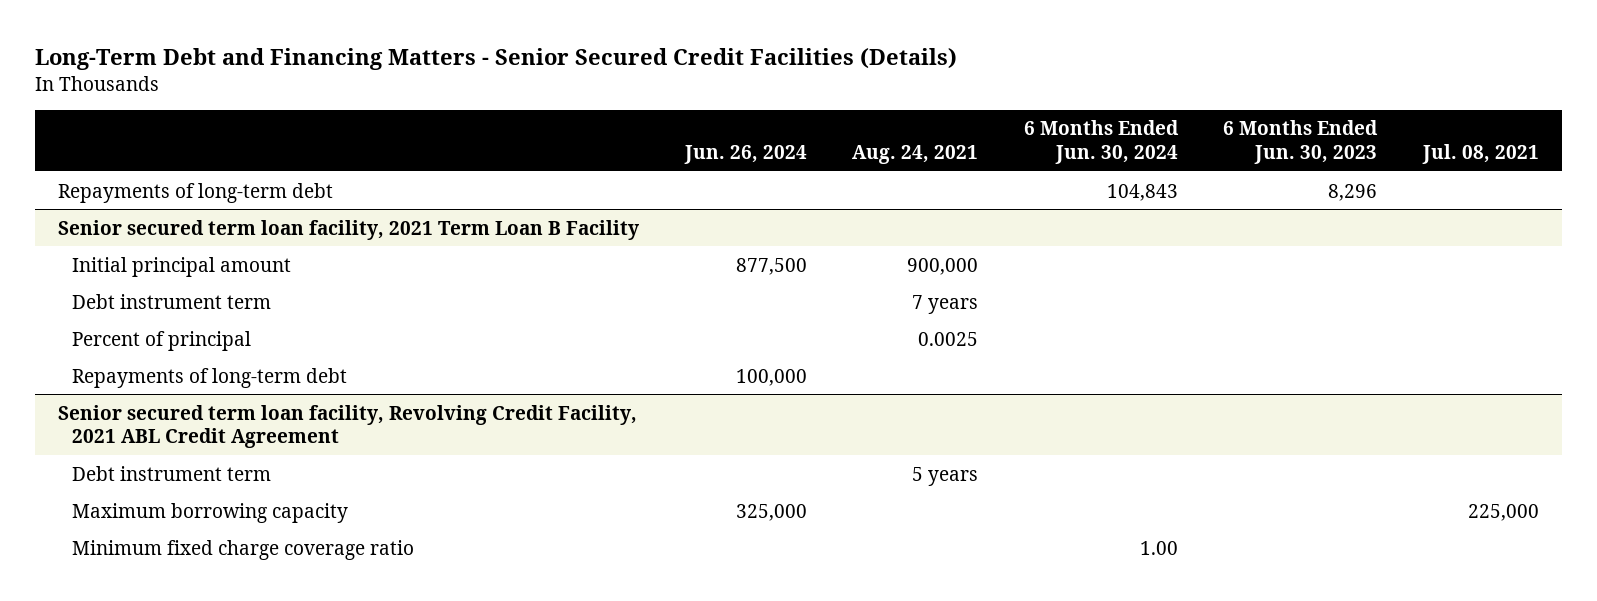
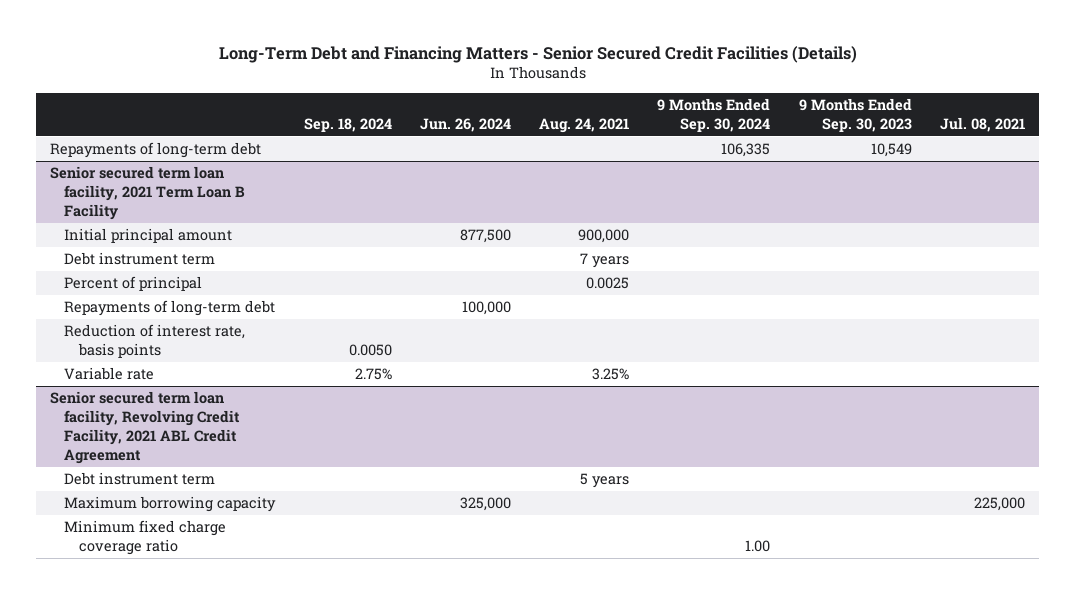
- | Jun. 26, 2024 | Aug. 24, 2021 | 6 Months Ended Jun. 30, 2024 | 6 Months Ended Jun. 30, 2023 | Jul. 08, 2021
+ | Sep. 18, 2024 | Jun. 26, 2024 | Aug. 24, 2021 | 9 Months Ended Sep. 30, 2024 | 9 Months Ended Sep. 30, 2023 | Jul. 08, 2021
@ Senior secured term loan facility, 2021 Term Loan B Facility
+ Reduction of interest rate, basis points | 0.0050 | | | | |
+ Variable rate | 2.75% | | 3.25% | | |

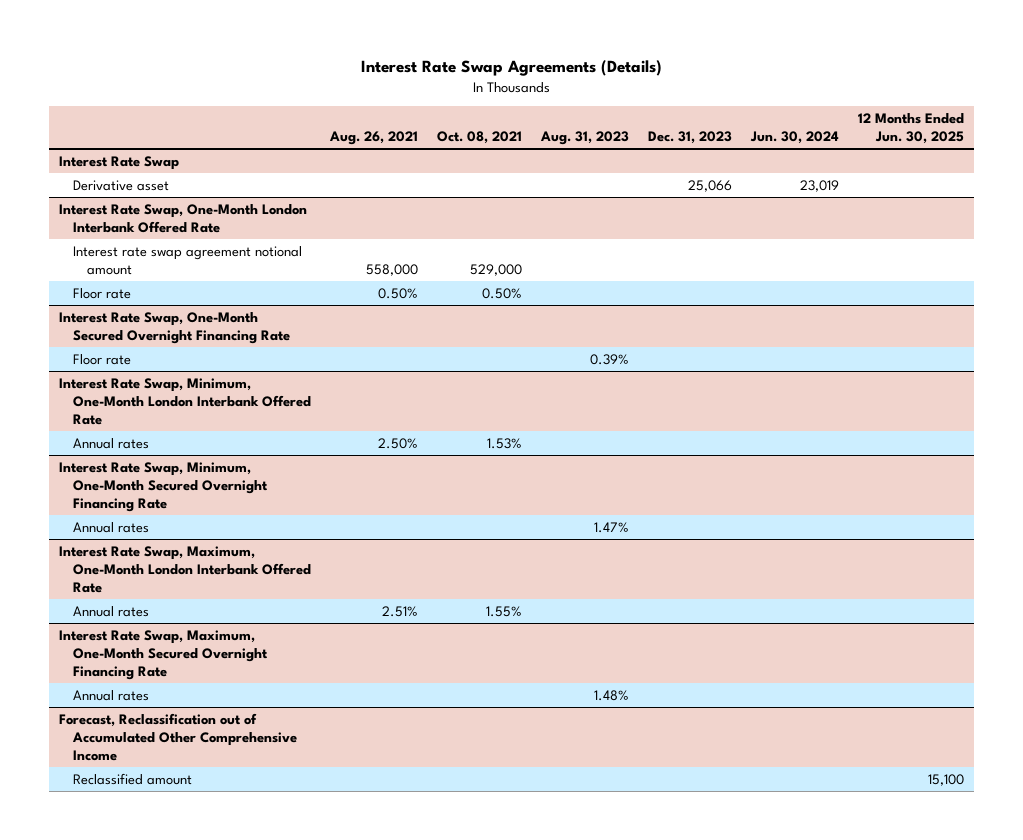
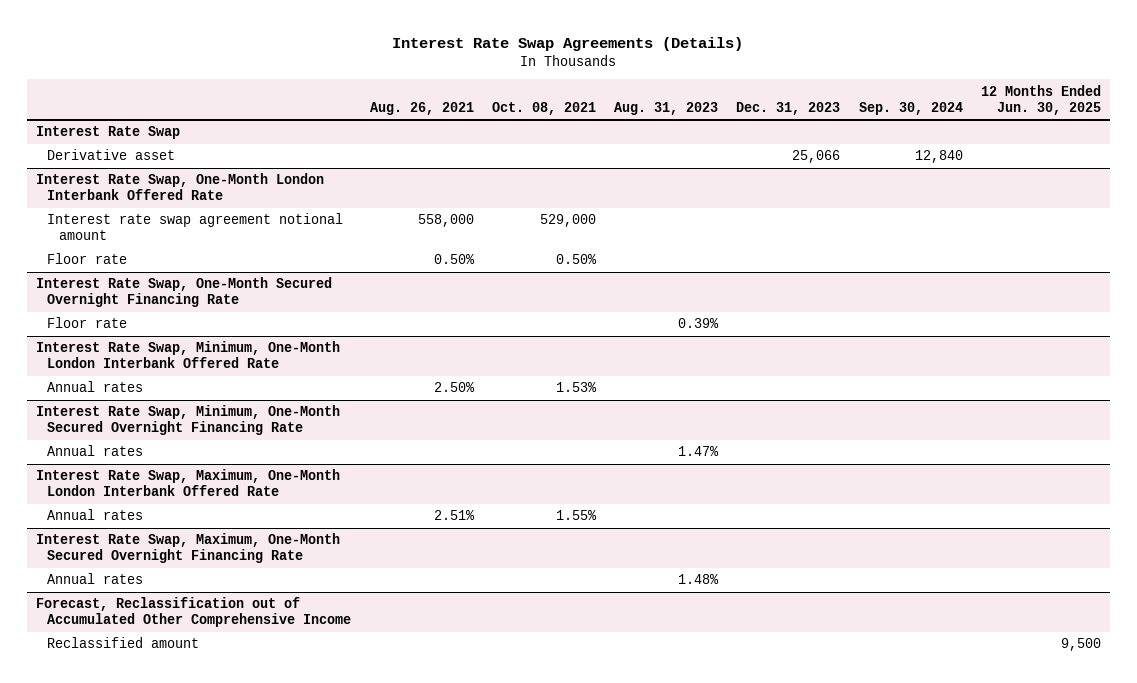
- | Aug. 26, 2021 | Oct. 08, 2021 | Aug. 31, 2023 | Dec. 31, 2023 | Jun. 30, 2024 | 12 Months Ended Jun. 30, 2025
+ | Aug. 26, 2021 | Oct. 08, 2021 | Aug. 31, 2023 | Dec. 31, 2023 | Sep. 30, 2024 | 12 Months Ended Jun. 30, 2025
@ Forecast, Reclassification out of Accumulated Other Comprehensive Income
- Reclassified amount | | | | | | 15,100
+ Reclassified amount | | | | | | 9,500

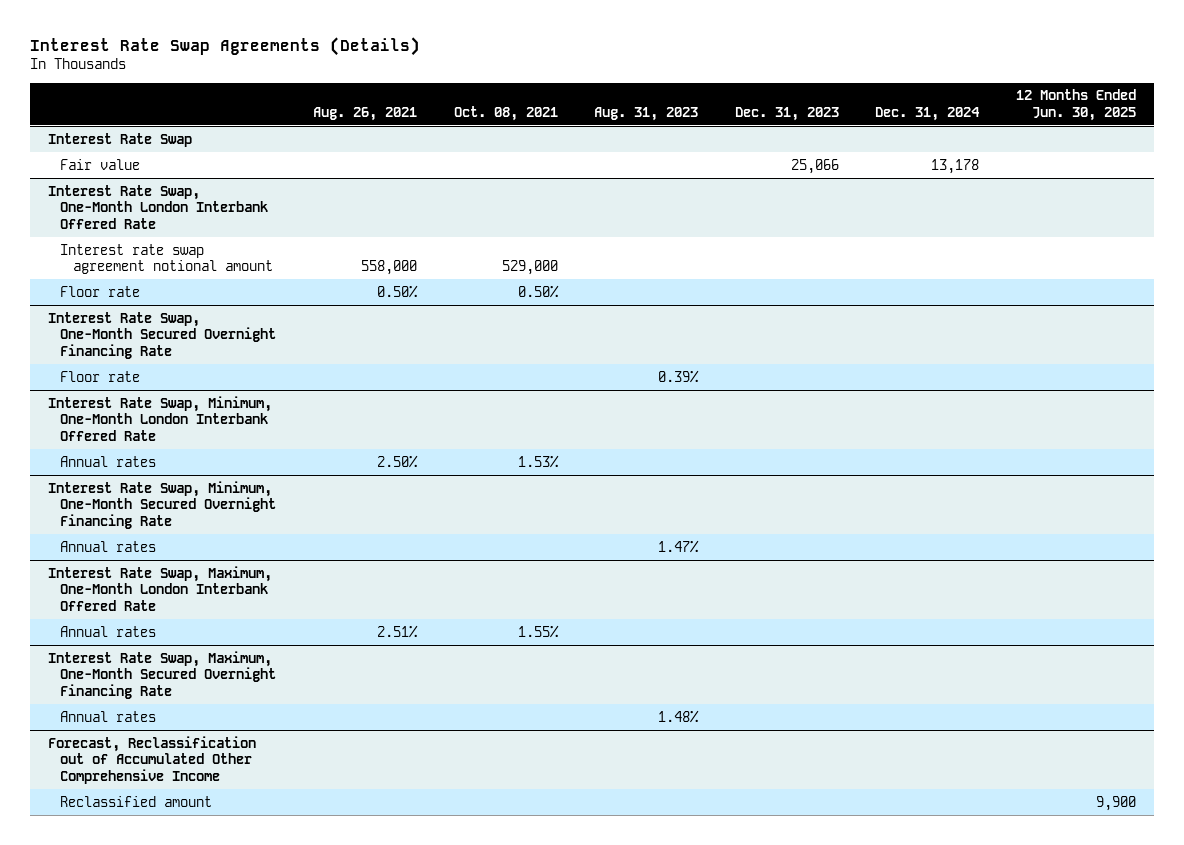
- | Aug. 26, 2021 | Oct. 08, 2021 | Aug. 31, 2023 | Dec. 31, 2023 | Sep. 30, 2024 | 12 Months Ended Jun. 30, 2025
+ | Aug. 26, 2021 | Oct. 08, 2021 | Aug. 31, 2023 | Dec. 31, 2023 | Dec. 31, 2024 | 12 Months Ended Jun. 30, 2025
@ Interest Rate Swap
- Derivative asset | | | | 25,066 | 12,840 |
+ Fair value | | | | 25,066 | 13,178 |
@ Forecast, Reclassification out of Accumulated Other Comprehensive Income
- Reclassified amount | | | | | | 9,500
+ Reclassified amount | | | | | | 9,900

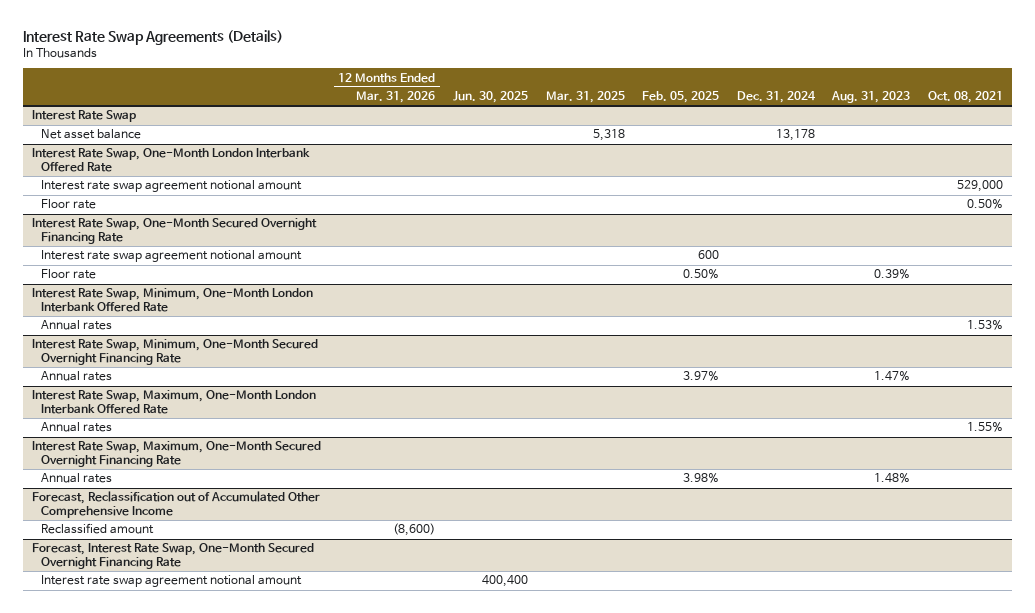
- | Aug. 26, 2021 | Oct. 08, 2021 | Aug. 31, 2023 | Dec. 31, 2023 | Dec. 31, 2024 | 12 Months Ended Jun. 30, 2025
+ | 12 Months Ended Mar. 31, 2026 | Jun. 30, 2025 | Mar. 31, 2025 | Feb. 05, 2025 | Dec. 31, 2024 | Aug. 31, 2023 | Oct. 08, 2021
@ Interest Rate Swap
- Fair value | | | | 25,066 | 13,178 |
+ Net asset balance | | | 5,318 | | 13,178 | |
@ Interest Rate Swap, One-Month Secured Overnight Financing Rate
+ Interest rate swap agreement notional amount | | | | 600 | | |
+ Forecast, Interest Rate Swap, One-Month Secured Overnight Financing Rate
+ Interest rate swap agreement notional amount | | 400,400 | | | | |

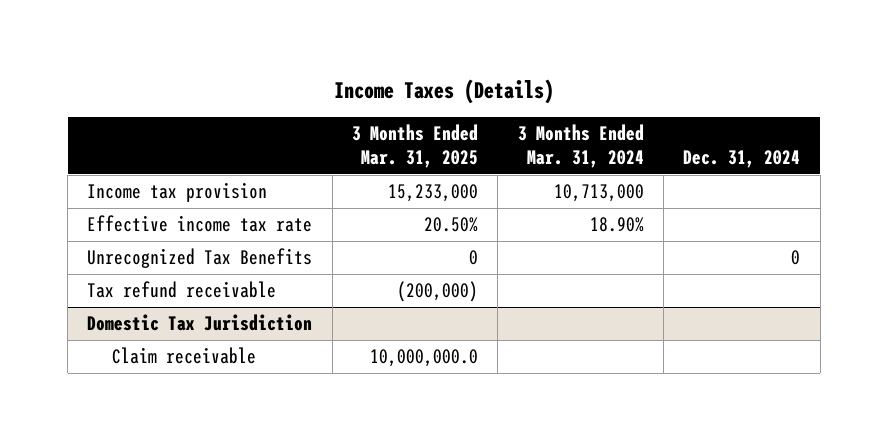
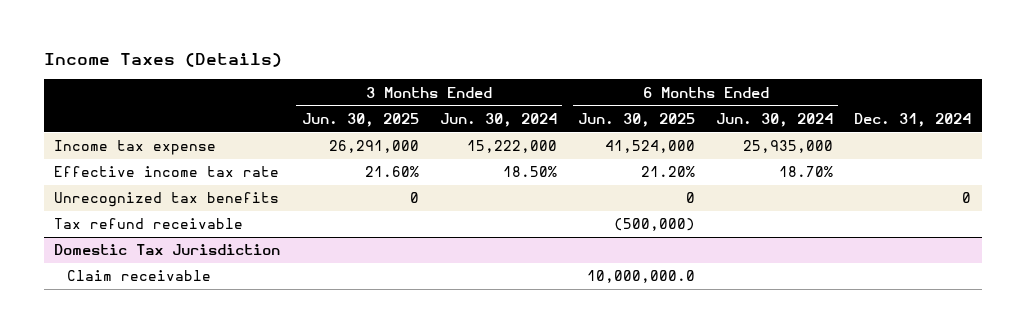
- | 3 Months Ended Mar. 31, 2025 | 3 Months Ended Mar. 31, 2024 | Dec. 31, 2024
+ | 3 Months Ended Jun. 30, 2025 | 3 Months Ended Jun. 30, 2024 | 6 Months Ended Jun. 30, 2025 | 6 Months Ended Jun. 30, 2024 | Dec. 31, 2024
- Income tax provision | 15,233,000 | 10,713,000 |
+ Income tax expense | 26,291,000 | 15,222,000 | 41,524,000 | 25,935,000 |
- Unrecognized Tax Benefits | 0 | | 0
+ Unrecognized tax benefits | 0 | | 0 | | 0

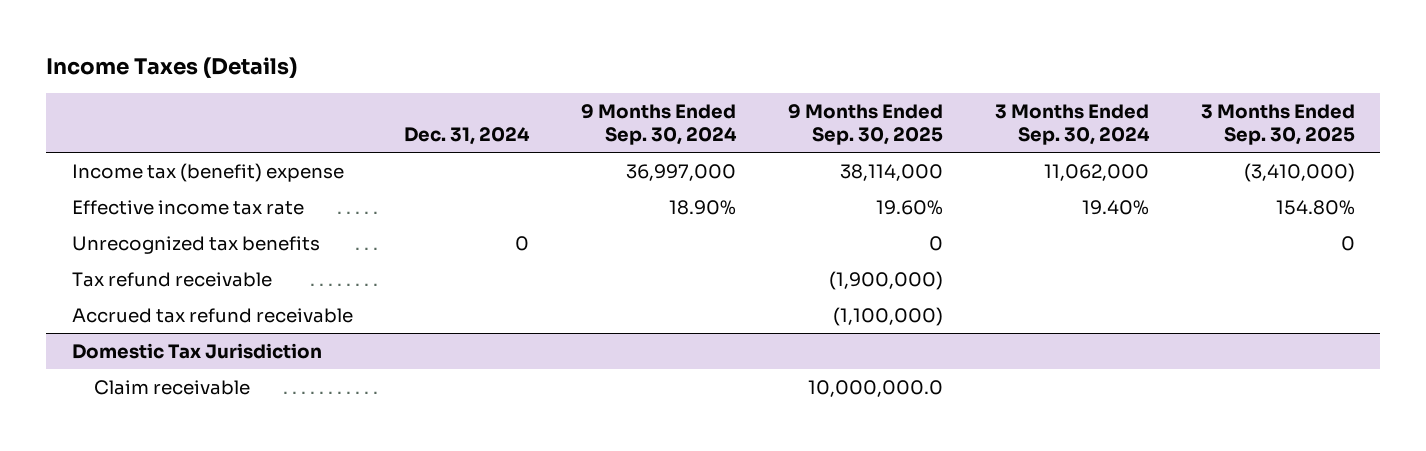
- | 3 Months Ended Jun. 30, 2025 | 3 Months Ended Jun. 30, 2024 | 6 Months Ended Jun. 30, 2025 | 6 Months Ended Jun. 30, 2024 | Dec. 31, 2024
+ | Dec. 31, 2024 | 9 Months Ended Sep. 30, 2024 | 9 Months Ended Sep. 30, 2025 | 3 Months Ended Sep. 30, 2024 | 3 Months Ended Sep. 30, 2025
- Income tax expense | 26,291,000 | 15,222,000 | 41,524,000 | 25,935,000 |
+ Income tax (benefit) expense | | 36,997,000 | 38,114,000 | 11,062,000 | (3,410,000)
+ Accrued tax refund receivable | | | (1,100,000) | |

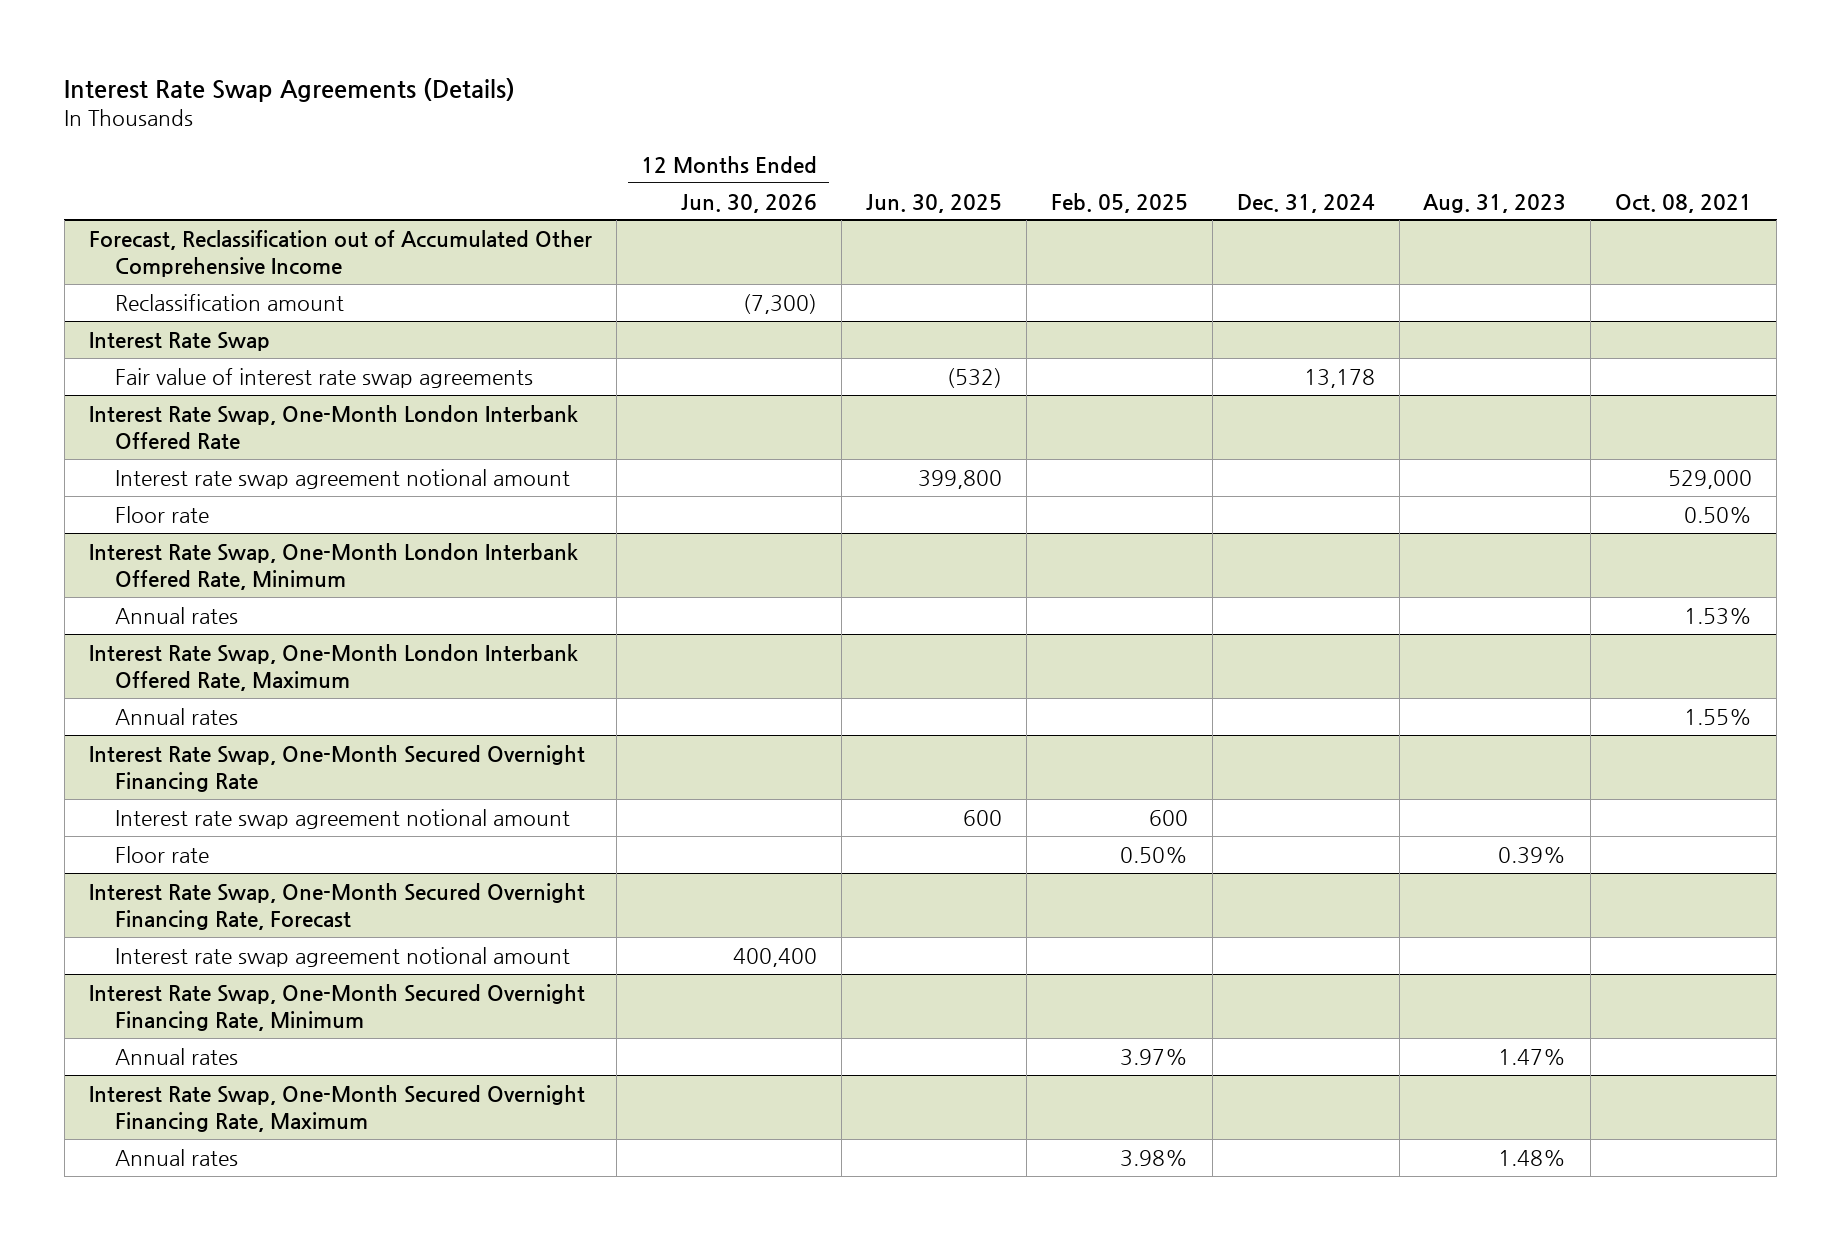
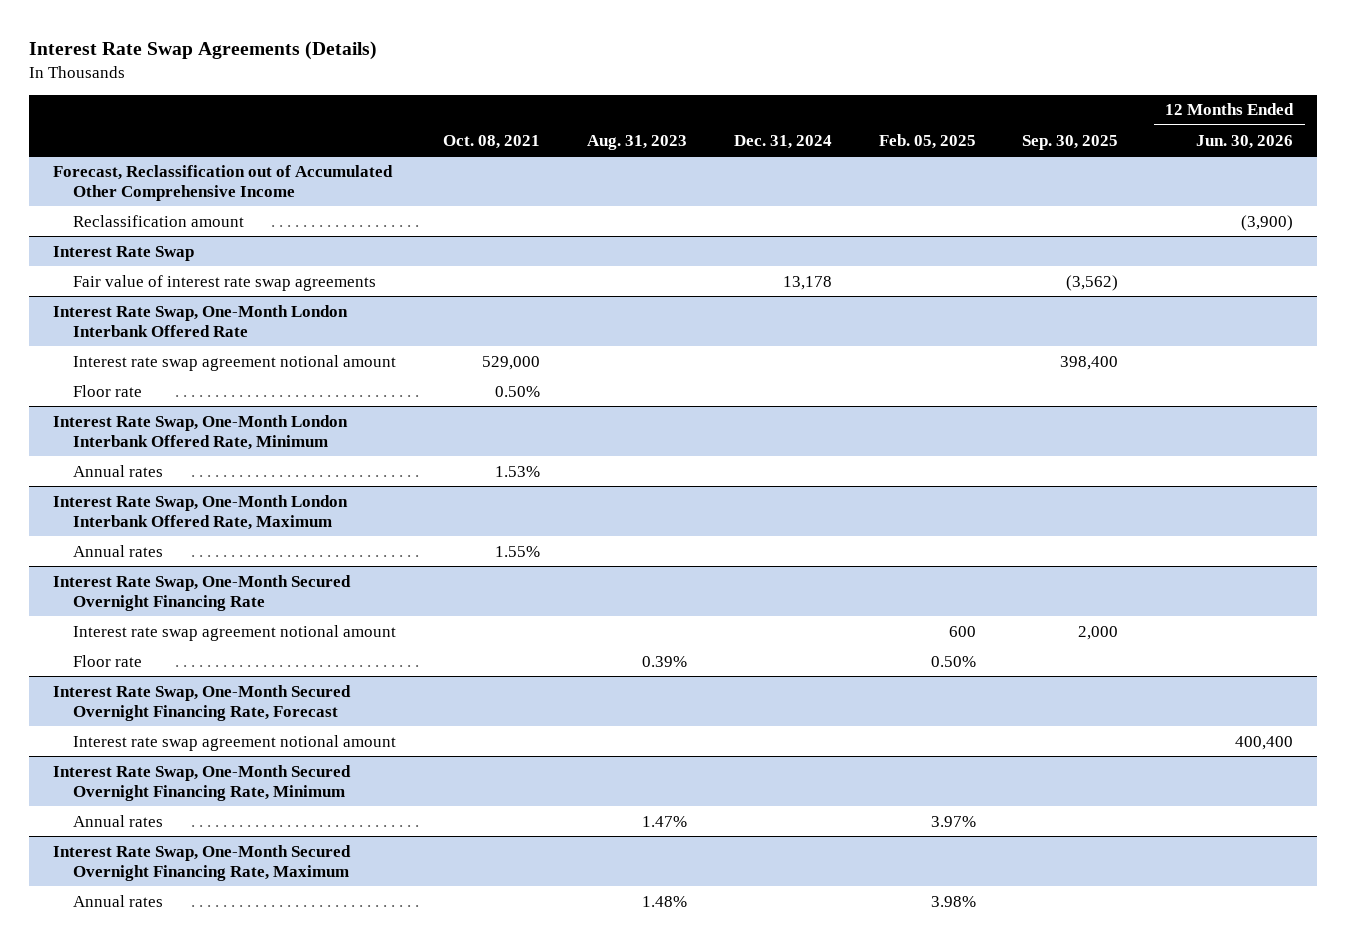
- | 12 Months Ended Jun. 30, 2026 | Jun. 30, 2025 | Feb. 05, 2025 | Dec. 31, 2024 | Aug. 31, 2023 | Oct. 08, 2021
+ | Oct. 08, 2021 | Aug. 31, 2023 | Dec. 31, 2024 | Feb. 05, 2025 | Sep. 30, 2025 | 12 Months Ended Jun. 30, 2026
@ Forecast, Reclassification out of Accumulated Other Comprehensive Income
- Reclassification amount | (7,300) | | | | |
+ Reclassification amount | | | | | | (3,900)

